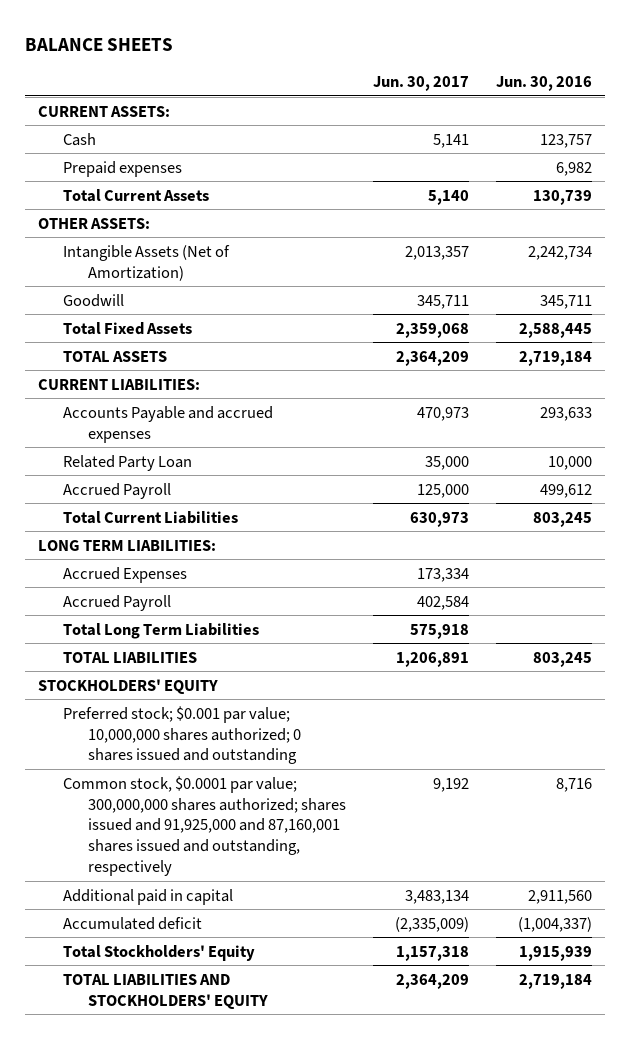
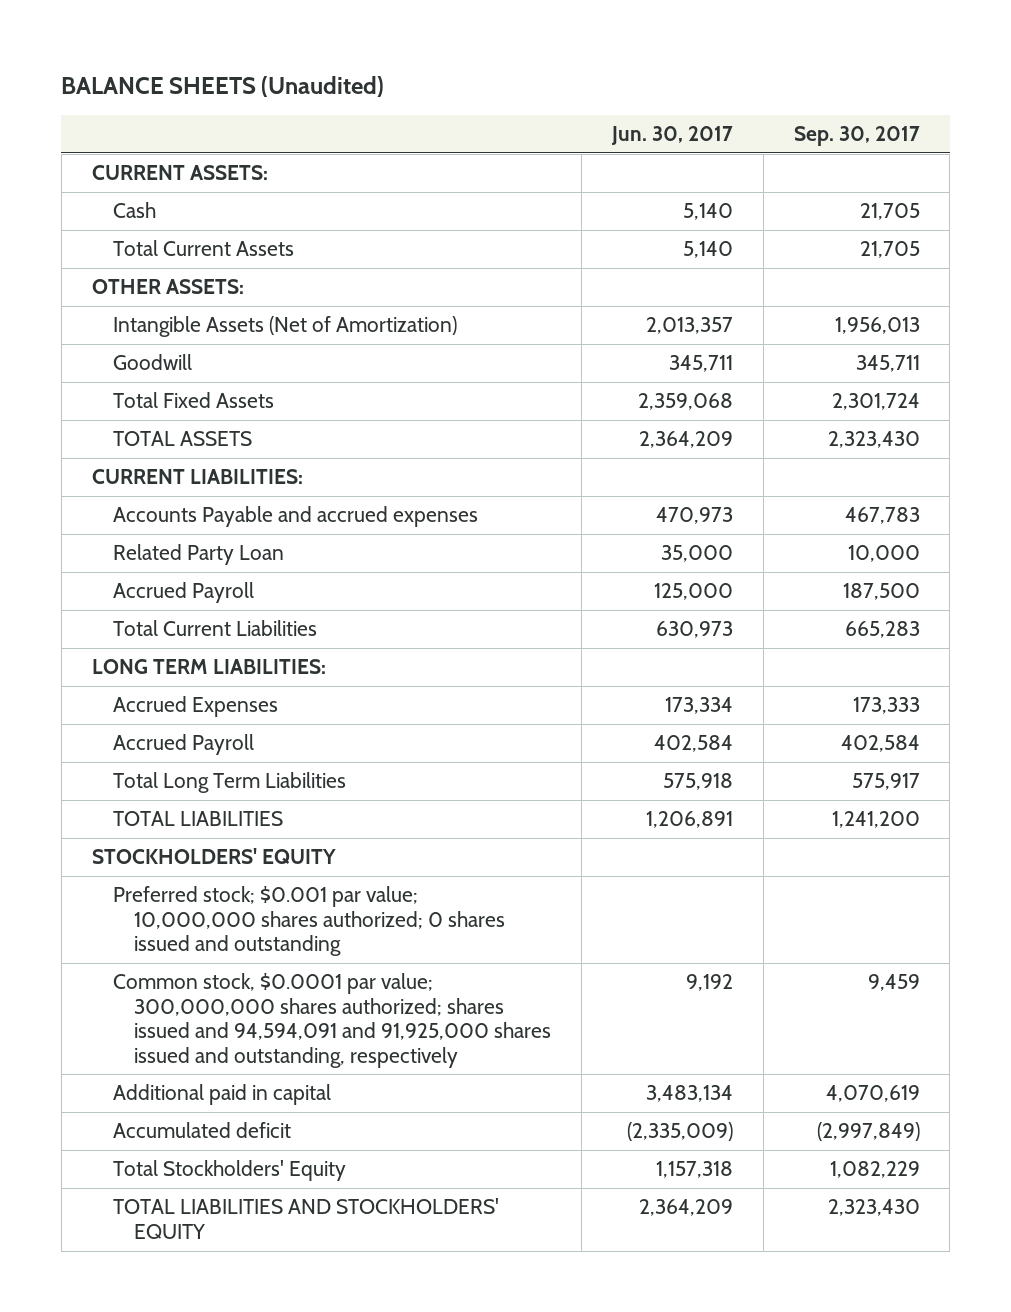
- BALANCE SHEETS
+ BALANCE SHEETS (Unaudited)
- | Jun. 30, 2017 | Jun. 30, 2016
+ | Jun. 30, 2017 | Sep. 30, 2017
- Cash | 5,141 | 123,757
- Prepaid expenses | | 6,982
+ Cash | 5,140 | 21,705
- Common stock, $0.0001 par value; 300,000,000 shares authorized; shares issued and 91,925,000 and 87,160,001 shares issued and outstanding, respectively | 9,192 | 8,716
+ Common stock, $0.0001 par value; 300,000,000 shares authorized; shares issued and 94,594,091 and 91,925,000 shares issued and outstanding, respectively | 9,192 | 9,459

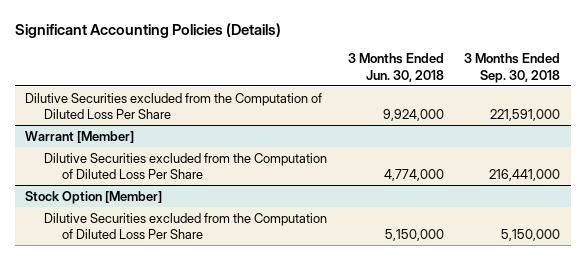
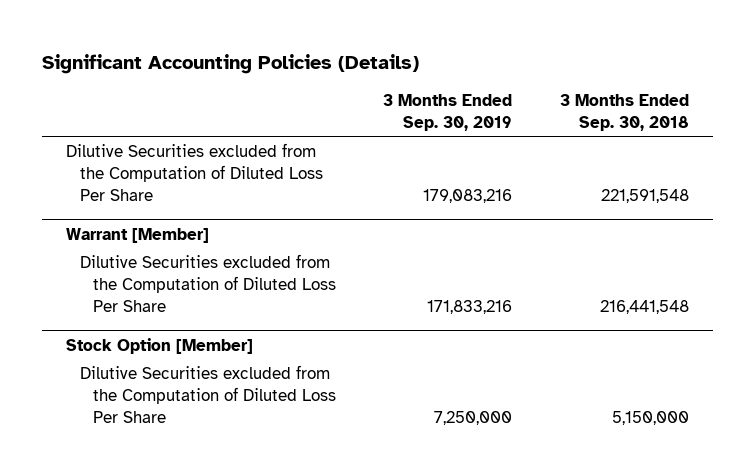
- | 3 Months Ended Jun. 30, 2018 | 3 Months Ended Sep. 30, 2018
+ | 3 Months Ended Sep. 30, 2019 | 3 Months Ended Sep. 30, 2018
- Dilutive Securities excluded from the Computation of Diluted Loss Per Share | 9,924,000 | 221,591,000
+ Dilutive Securities excluded from the Computation of Diluted Loss Per Share | 179,083,216 | 221,591,548
@ Warrant [Member]
- Dilutive Securities excluded from the Computation of Diluted Loss Per Share | 4,774,000 | 216,441,000
+ Dilutive Securities excluded from the Computation of Diluted Loss Per Share | 171,833,216 | 216,441,548

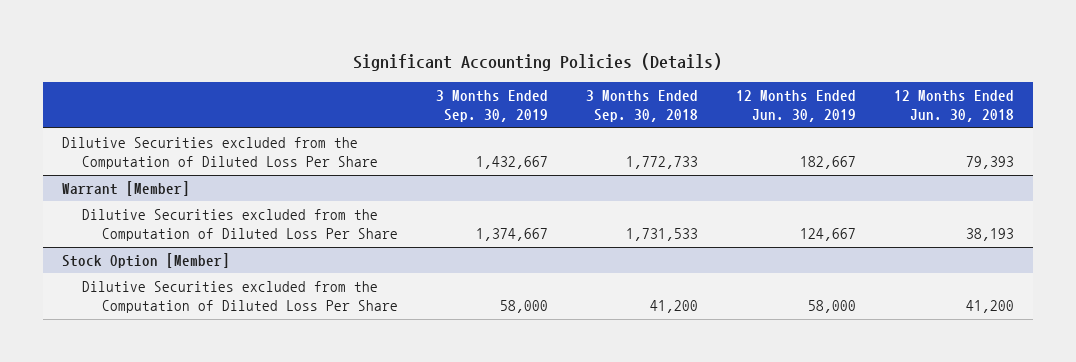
- | 3 Months Ended Sep. 30, 2019 | 3 Months Ended Sep. 30, 2018
+ | 3 Months Ended Sep. 30, 2019 | 3 Months Ended Sep. 30, 2018 | 12 Months Ended Jun. 30, 2019 | 12 Months Ended Jun. 30, 2018
- Dilutive Securities excluded from the Computation of Diluted Loss Per Share | 179,083,216 | 221,591,548
+ Dilutive Securities excluded from the Computation of Diluted Loss Per Share | 1,432,667 | 1,772,733 | 182,667 | 79,393
@ Warrant [Member]
- Dilutive Securities excluded from the Computation of Diluted Loss Per Share | 171,833,216 | 216,441,548
+ Dilutive Securities excluded from the Computation of Diluted Loss Per Share | 1,374,667 | 1,731,533 | 124,667 | 38,193
@ Stock Option [Member]
- Dilutive Securities excluded from the Computation of Diluted Loss Per Share | 7,250,000 | 5,150,000
+ Dilutive Securities excluded from the Computation of Diluted Loss Per Share | 58,000 | 41,200 | 58,000 | 41,200

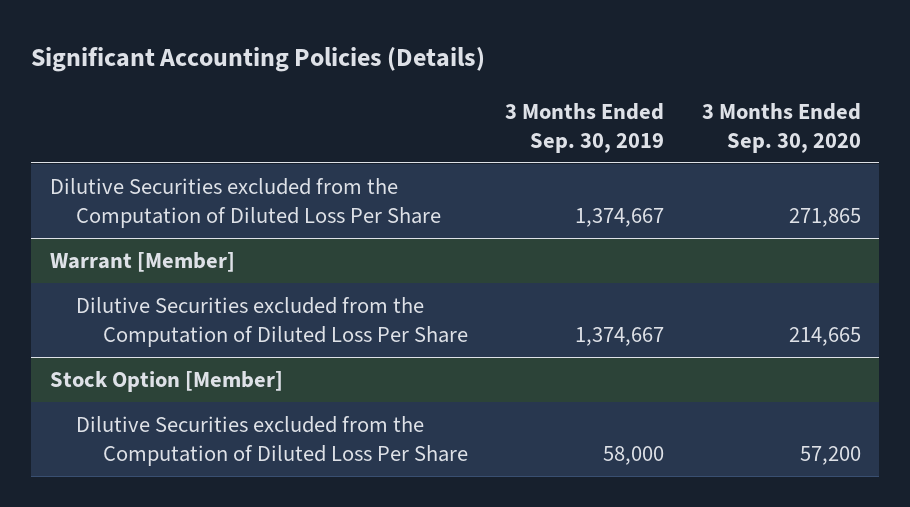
- | 3 Months Ended Sep. 30, 2019 | 3 Months Ended Sep. 30, 2018 | 12 Months Ended Jun. 30, 2019 | 12 Months Ended Jun. 30, 2018
+ | 3 Months Ended Sep. 30, 2019 | 3 Months Ended Sep. 30, 2020
- Dilutive Securities excluded from the Computation of Diluted Loss Per Share | 1,432,667 | 1,772,733 | 182,667 | 79,393
+ Dilutive Securities excluded from the Computation of Diluted Loss Per Share | 1,374,667 | 271,865

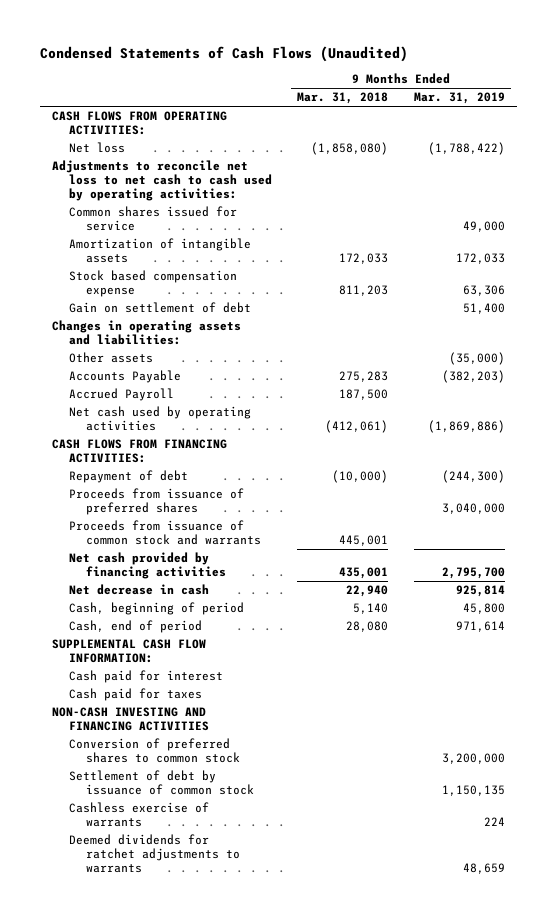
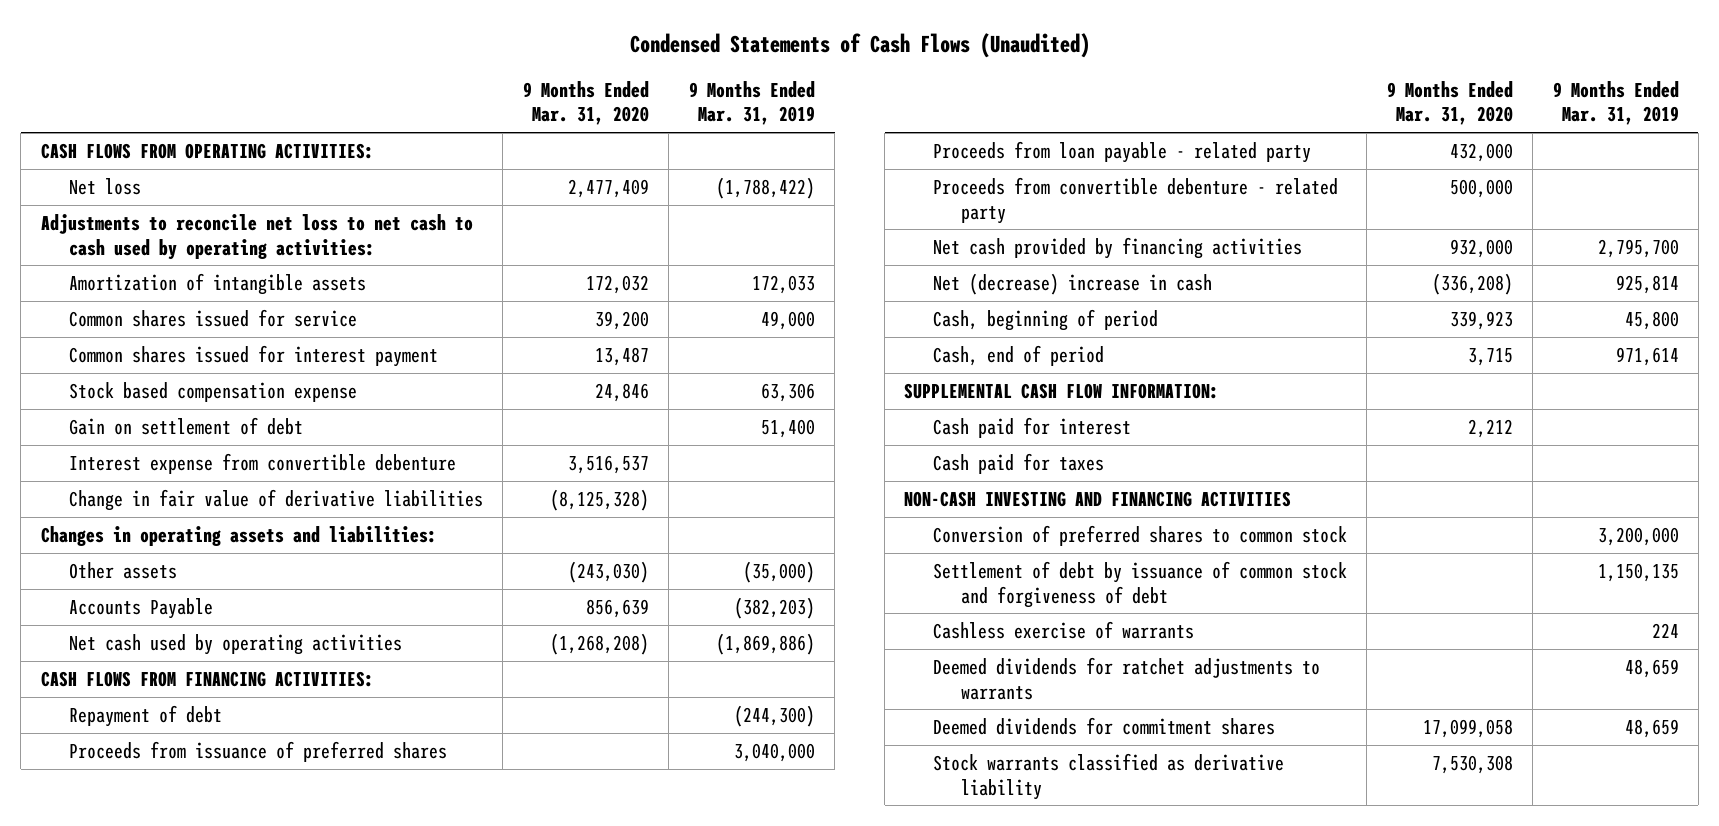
- | 9 Months Ended Mar. 31, 2018 | 9 Months Ended Mar. 31, 2019
+ | 9 Months Ended Mar. 31, 2020 | 9 Months Ended Mar. 31, 2019
moved down: Common shares issued for service | 39,200 | 49,000
+ Common shares issued for interest payment | 13,487 |
+ Interest expense from convertible debenture | 3,516,537 |
+ Change in fair value of derivative liabilities | (8,125,328) |
- Accrued Payroll | 187,500 |
- Proceeds from issuance of common stock and warrants | 445,001 |
+ Proceeds from loan payable - related party | 432,000 |
+ Proceeds from convertible debenture - related party | 500,000 |
- Net decrease in cash | 22,940 | 925,814
+ Net (decrease) increase in cash | (336,208) | 925,814
- Settlement of debt by issuance of common stock | | 1,150,135
+ Settlement of debt by issuance of common stock and forgiveness of debt | | 1,150,135
+ Deemed dividends for commitment shares | 17,099,058 | 48,659
+ Stock warrants classified as derivative liability | 7,530,308 |

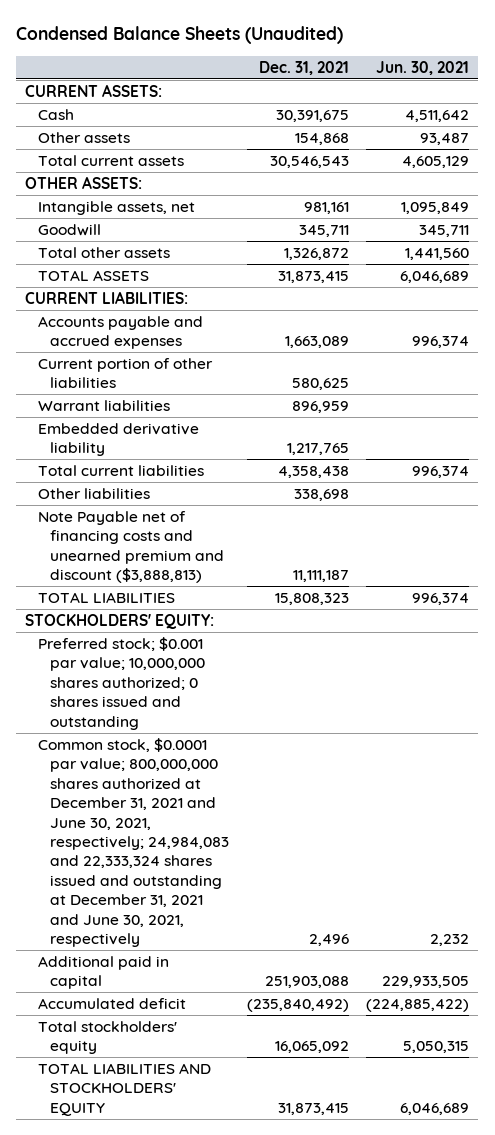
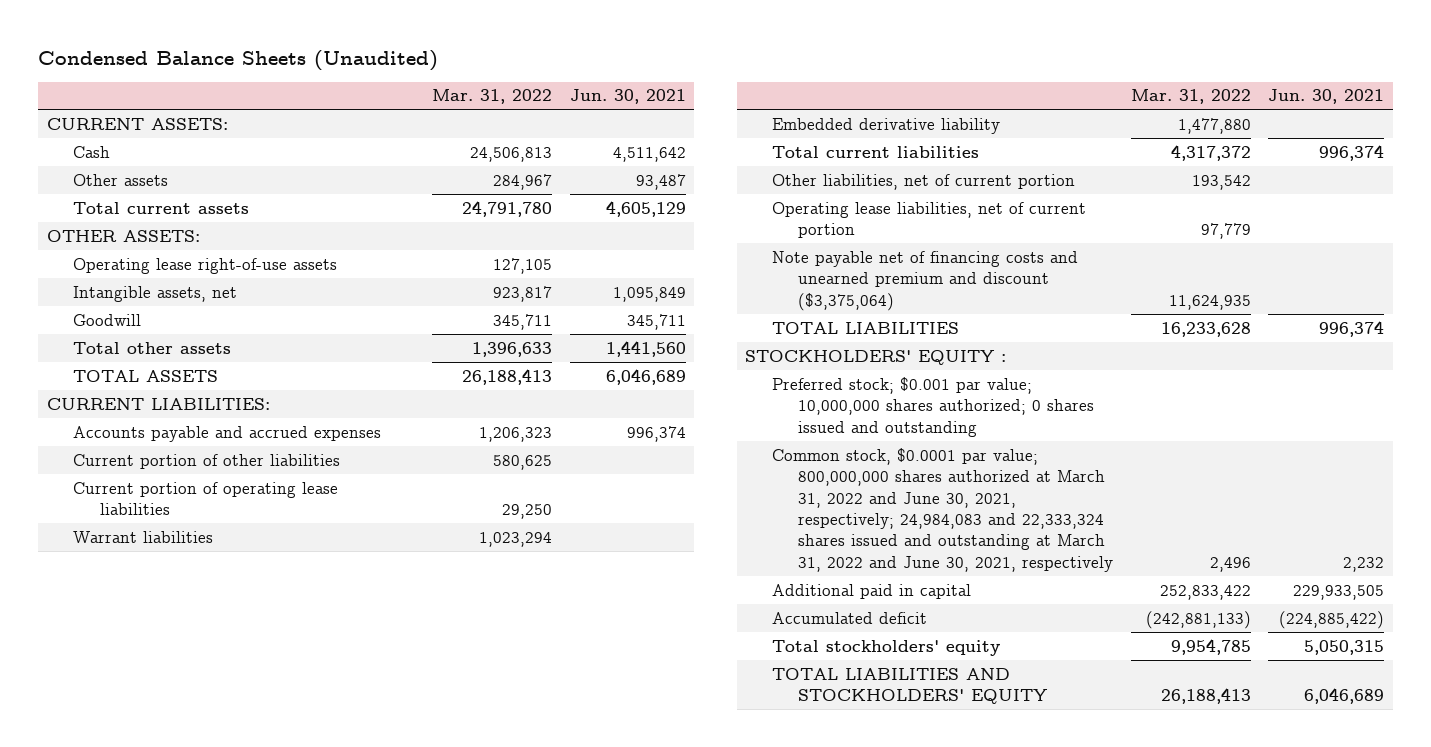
- | Dec. 31, 2021 | Jun. 30, 2021
+ | Mar. 31, 2022 | Jun. 30, 2021
+ Operating lease right-of-use assets | 127,105 |
+ Current portion of operating lease liabilities | 29,250 |
- Other liabilities | 338,698 |
- Note Payable net of financing costs and unearned premium and discount ($3,888,813) | 11,111,187 |
+ Other liabilities, net of current portion | 193,542 |
+ Operating lease liabilities, net of current portion | 97,779 |
+ Note payable net of financing costs and unearned premium and discount ($3,375,064) | 11,624,935 |
- STOCKHOLDERS' EQUITY:
+ STOCKHOLDERS' EQUITY :
- Common stock, $0.0001 par value; 800,000,000 shares authorized at December 31, 2021 and June 30, 2021, respectively; 24,984,083 and 22,333,324 shares issued and outstanding at December 31, 2021 and June 30, 2021, respectively | 2,496 | 2,232
+ Common stock, $0.0001 par value; 800,000,000 shares authorized at March 31, 2022 and June 30, 2021, respectively; 24,984,083 and 22,333,324 shares issued and outstanding at March 31, 2022 and June 30, 2021, respectively | 2,496 | 2,232

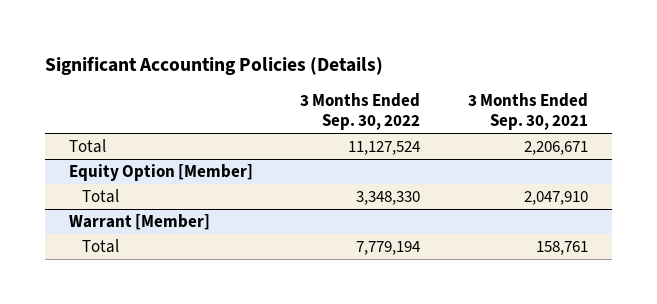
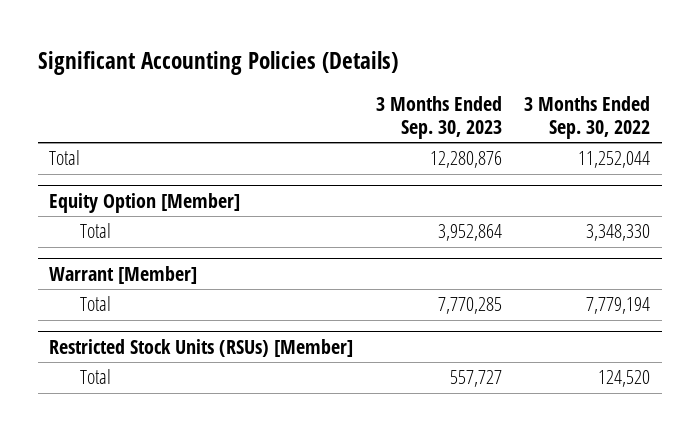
- | 3 Months Ended Sep. 30, 2022 | 3 Months Ended Sep. 30, 2021
+ | 3 Months Ended Sep. 30, 2023 | 3 Months Ended Sep. 30, 2022
- Total | 11,127,524 | 2,206,671
+ Total | 12,280,876 | 11,252,044
+ Restricted Stock Units (RSUs) [Member]
+ Total | 557,727 | 124,520

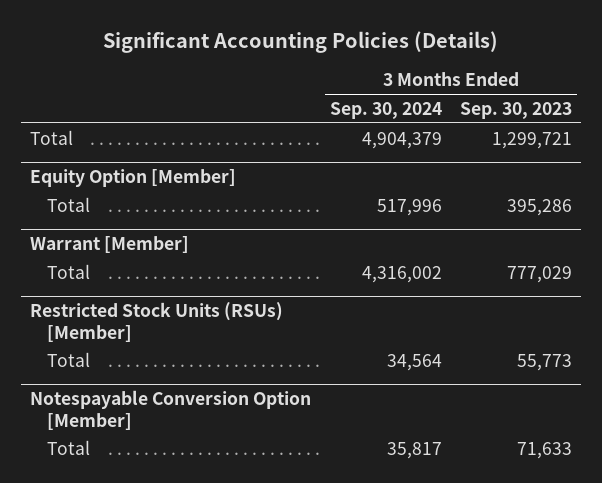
- | 3 Months Ended Sep. 30, 2023 | 3 Months Ended Sep. 30, 2022
+ | 3 Months Ended Sep. 30, 2024 | 3 Months Ended Sep. 30, 2023
- Total | 12,280,876 | 11,252,044
+ Total | 4,904,379 | 1,299,721
@ Equity Option [Member]
- Total | 3,952,864 | 3,348,330
+ Total | 517,996 | 395,286
@ Warrant [Member]
- Total | 7,770,285 | 7,779,194
+ Total | 4,316,002 | 777,029
@ Restricted Stock Units (RSUs) [Member]
- Total | 557,727 | 124,520
+ Total | 34,564 | 55,773
+ Notespayable Conversion Option [Member]
+ Total | 35,817 | 71,633

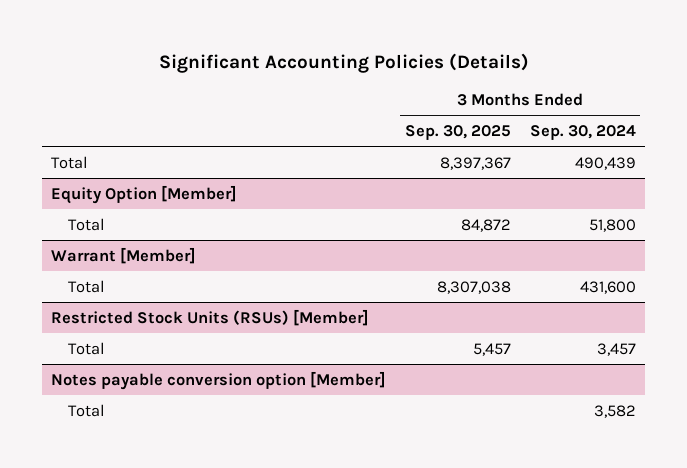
- | 3 Months Ended Sep. 30, 2024 | 3 Months Ended Sep. 30, 2023
+ | 3 Months Ended Sep. 30, 2025 | 3 Months Ended Sep. 30, 2024
- Total | 4,904,379 | 1,299,721
+ Total | 8,397,367 | 490,439
@ Equity Option [Member]
- Total | 517,996 | 395,286
+ Total | 84,872 | 51,800
@ Warrant [Member]
- Total | 4,316,002 | 777,029
+ Total | 8,307,038 | 431,600
@ Restricted Stock Units (RSUs) [Member]
- Total | 34,564 | 55,773
- Notespayable Conversion Option [Member]
- Total | 35,817 | 71,633
@ Restricted Stock Units (RSUs) [Member]
+ Total | 5,457 | 3,457
+ Notes payable conversion option [Member]
+ Total | | 3,582

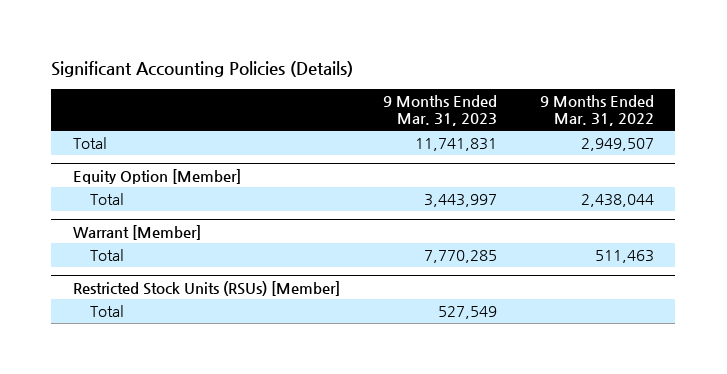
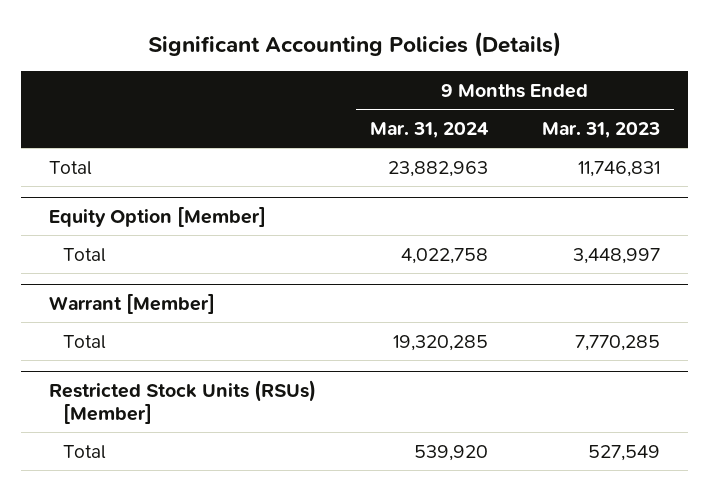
- | 9 Months Ended Mar. 31, 2023 | 9 Months Ended Mar. 31, 2022
+ | 9 Months Ended Mar. 31, 2024 | 9 Months Ended Mar. 31, 2023
- Total | 11,741,831 | 2,949,507
+ Total | 23,882,963 | 11,746,831
@ Equity Option [Member]
- Total | 3,443,997 | 2,438,044
+ Total | 4,022,758 | 3,448,997

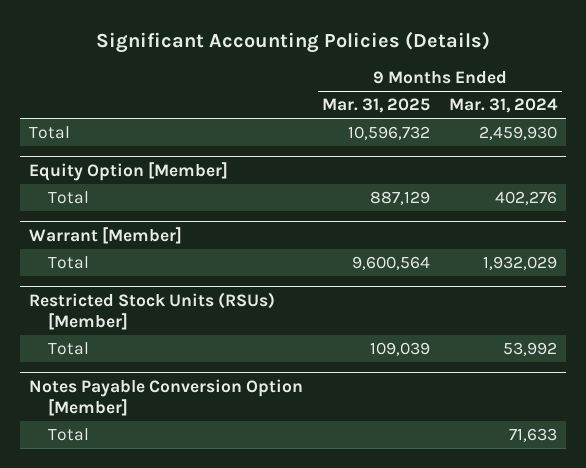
- | 9 Months Ended Mar. 31, 2024 | 9 Months Ended Mar. 31, 2023
+ | 9 Months Ended Mar. 31, 2025 | 9 Months Ended Mar. 31, 2024
- Total | 23,882,963 | 11,746,831
+ Total | 10,596,732 | 2,459,930
@ Equity Option [Member]
- Total | 4,022,758 | 3,448,997
+ Total | 887,129 | 402,276
@ Warrant [Member]
- Total | 19,320,285 | 7,770,285
+ Total | 9,600,564 | 1,932,029
@ Restricted Stock Units (RSUs) [Member]
- Total | 539,920 | 527,549
+ Total | 109,039 | 53,992
+ Notes Payable Conversion Option [Member]
+ Total | | 71,633

